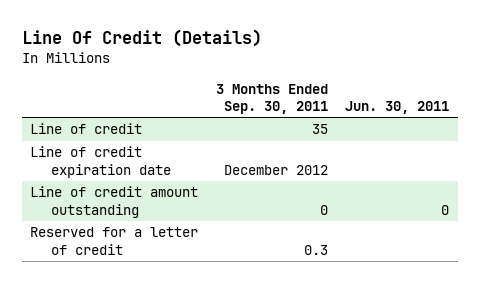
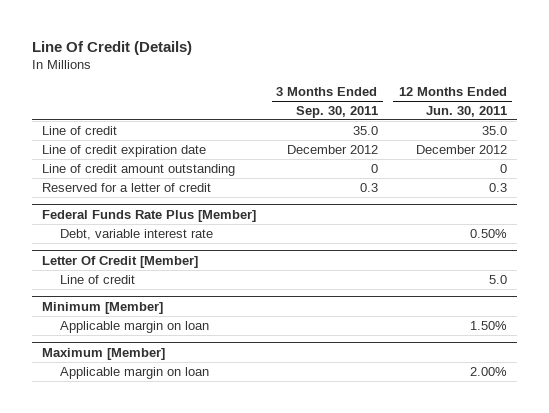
- | 3 Months Ended Sep. 30, 2011 | Jun. 30, 2011
+ | 3 Months Ended Sep. 30, 2011 | 12 Months Ended Jun. 30, 2011
- Line of credit | 35 |
+ Line of credit | 35.0 | 35.0
+ Federal Funds Rate Plus [Member]
+ Debt, variable interest rate | | 0.50%
+ Letter Of Credit [Member]
+ Line of credit | | 5.0
+ Minimum [Member]
+ Applicable margin on loan | | 1.50%
+ Maximum [Member]
+ Applicable margin on loan | | 2.00%

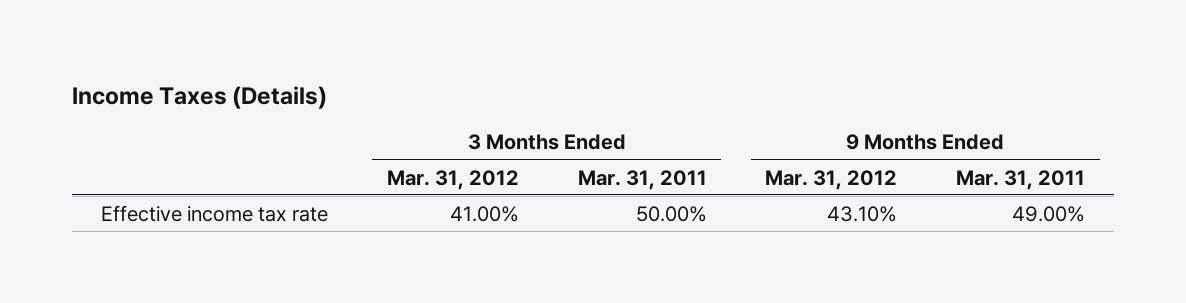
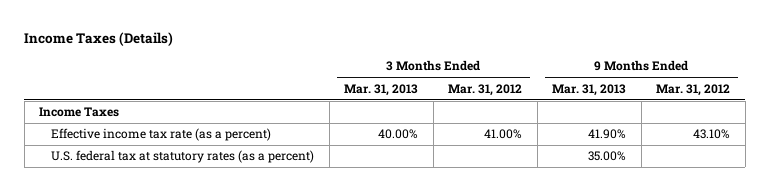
- | 3 Months Ended Mar. 31, 2012 | 3 Months Ended Mar. 31, 2011 | 9 Months Ended Mar. 31, 2012 | 9 Months Ended Mar. 31, 2011
+ | 3 Months Ended Mar. 31, 2013 | 3 Months Ended Mar. 31, 2012 | 9 Months Ended Mar. 31, 2013 | 9 Months Ended Mar. 31, 2012
- Effective income tax rate | 41.00% | 50.00% | 43.10% | 49.00%
+ Income Taxes
+ Effective income tax rate (as a percent) | 40.00% | 41.00% | 41.90% | 43.10%
+ U.S. federal tax at statutory rates (as a percent) | | | 35.00% |

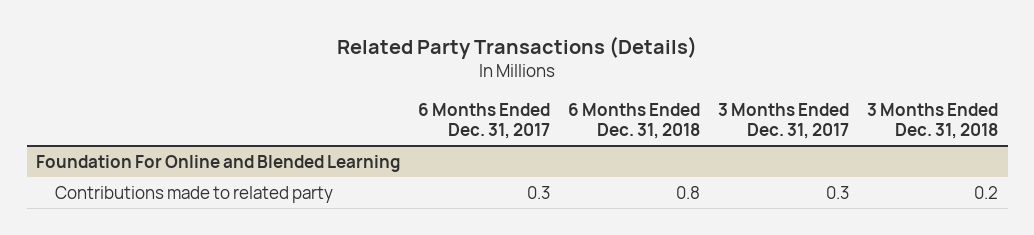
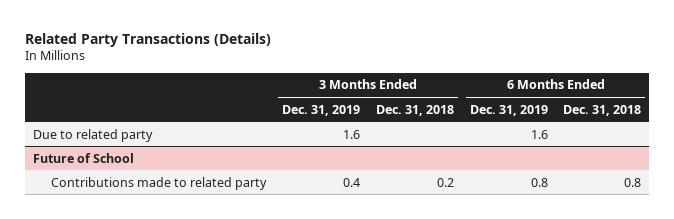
- | 6 Months Ended Dec. 31, 2017 | 6 Months Ended Dec. 31, 2018 | 3 Months Ended Dec. 31, 2017 | 3 Months Ended Dec. 31, 2018
+ | 3 Months Ended Dec. 31, 2019 | 3 Months Ended Dec. 31, 2018 | 6 Months Ended Dec. 31, 2019 | 6 Months Ended Dec. 31, 2018
- Foundation For Online and Blended Learning
+ Due to related party | 1.6 | | 1.6 |
+ Future of School

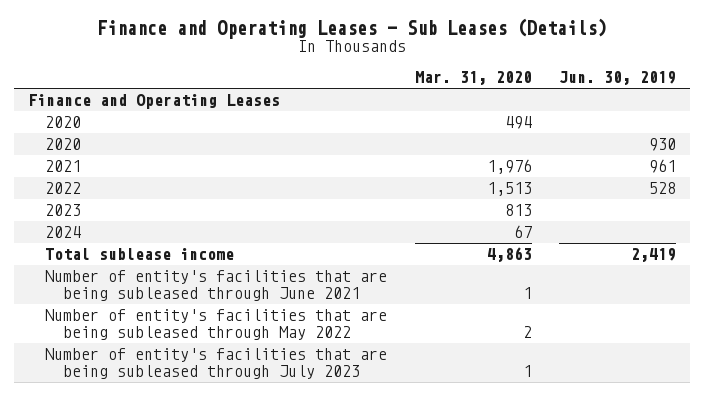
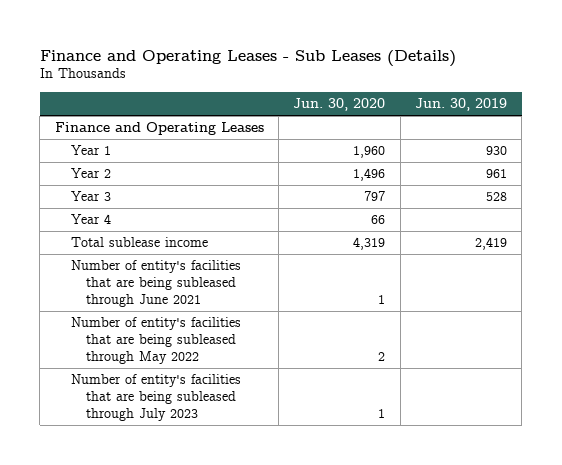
- | Mar. 31, 2020 | Jun. 30, 2019
+ | Jun. 30, 2020 | Jun. 30, 2019
- 2020 | 494 |
- 2020 | | 930
- 2021 | 1,976 | 961
- 2022 | 1,513 | 528
- 2023 | 813 |
- 2024 | 67 |
+ Year 1 | 1,960 | 930
+ Year 2 | 1,496 | 961
+ Year 3 | 797 | 528
+ Year 4 | 66 |

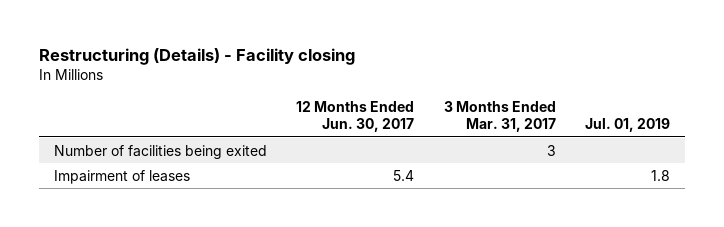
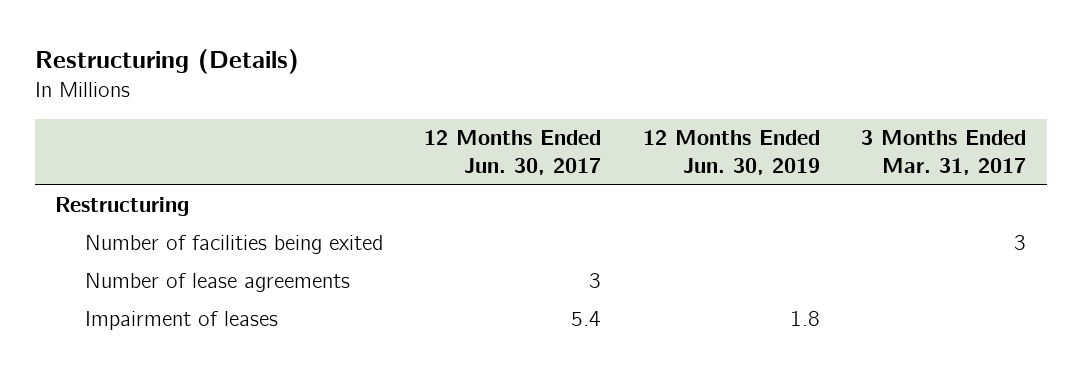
- Restructuring (Details) - Facility closing
+ Restructuring (Details)
- | 12 Months Ended Jun. 30, 2017 | 3 Months Ended Mar. 31, 2017 | Jul. 01, 2019
+ | 12 Months Ended Jun. 30, 2017 | 12 Months Ended Jun. 30, 2019 | 3 Months Ended Mar. 31, 2017
+ Restructuring
+ Number of lease agreements | 3 | |

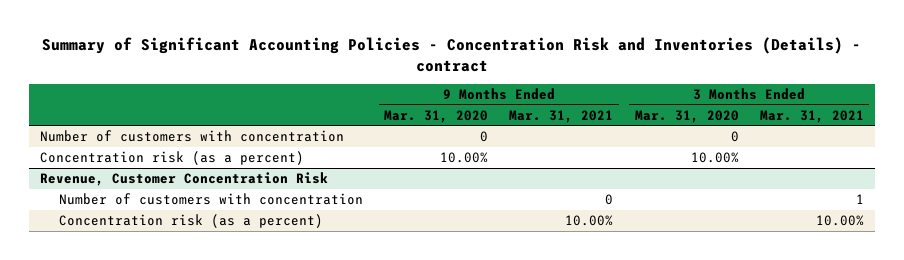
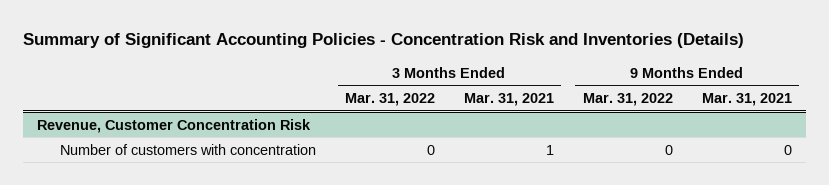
- Summary of Significant Accounting Policies - Concentration Risk and Inventories (Details) - contract
+ Summary of Significant Accounting Policies - Concentration Risk and Inventories (Details)
- | 9 Months Ended Mar. 31, 2020 | 9 Months Ended Mar. 31, 2021 | 3 Months Ended Mar. 31, 2020 | 3 Months Ended Mar. 31, 2021
+ | 3 Months Ended Mar. 31, 2022 | 3 Months Ended Mar. 31, 2021 | 9 Months Ended Mar. 31, 2022 | 9 Months Ended Mar. 31, 2021
- Number of customers with concentration | 0 | | 0 |
- Concentration risk (as a percent) | 10.00% | | 10.00% |
@ Revenue, Customer Concentration Risk
- Concentration risk (as a percent) | | 10.00% | | 10.00%

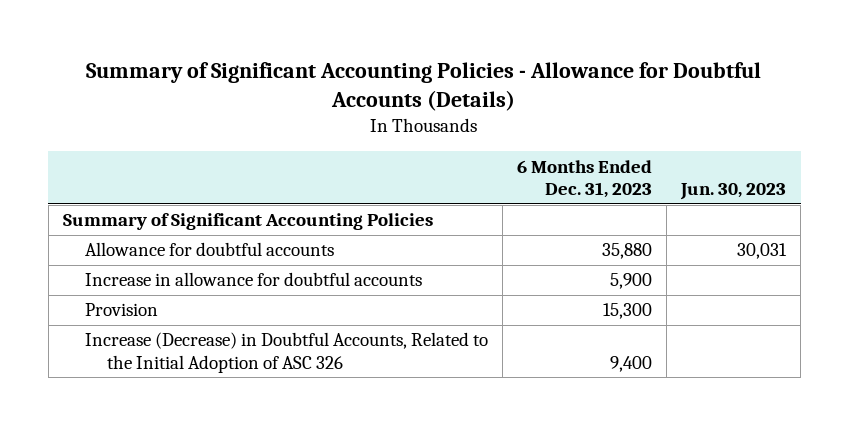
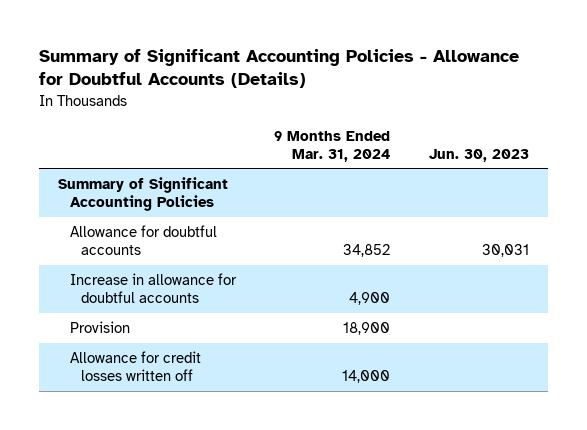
- | 6 Months Ended Dec. 31, 2023 | Jun. 30, 2023
+ | 9 Months Ended Mar. 31, 2024 | Jun. 30, 2023
- Increase (Decrease) in Doubtful Accounts, Related to the Initial Adoption of ASC 326 | 9,400 |
+ Allowance for credit losses written off | 14,000 |

